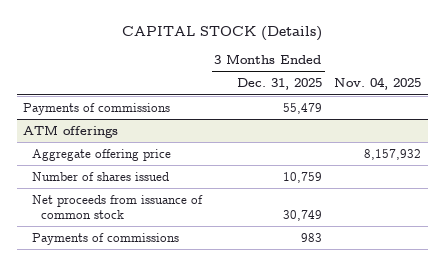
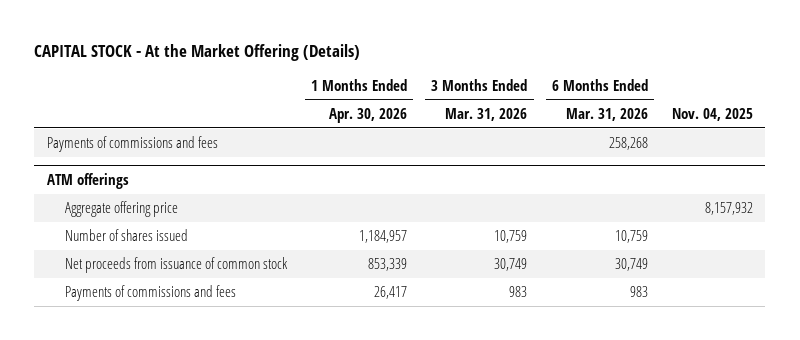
- CAPITAL STOCK (Details)
+ CAPITAL STOCK - At the Market Offering (Details)
- | 3 Months Ended Dec. 31, 2025 | Nov. 04, 2025
+ | 1 Months Ended Apr. 30, 2026 | 3 Months Ended Mar. 31, 2026 | 6 Months Ended Mar. 31, 2026 | Nov. 04, 2025
- Payments of commissions | 55,479 |
+ Payments of commissions and fees | | | 258,268 |
@ ATM offerings
- Payments of commissions | 983 |
+ Payments of commissions and fees | 26,417 | 983 | 983 |

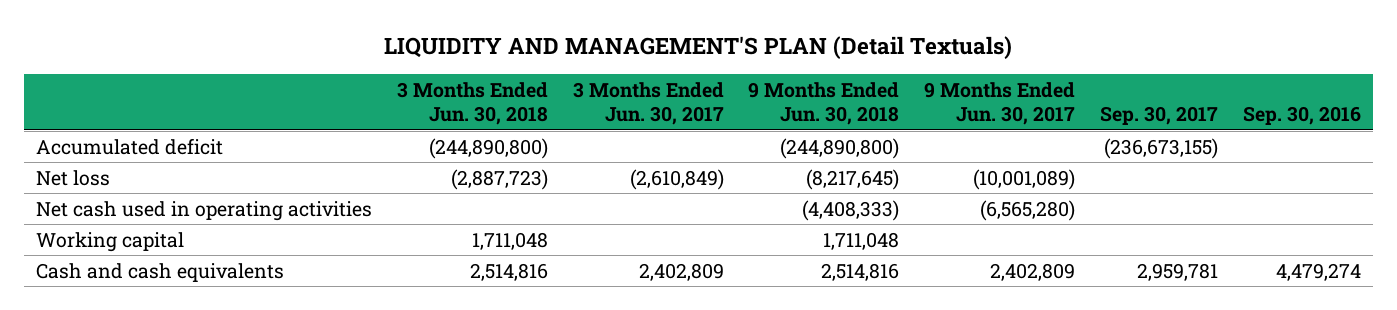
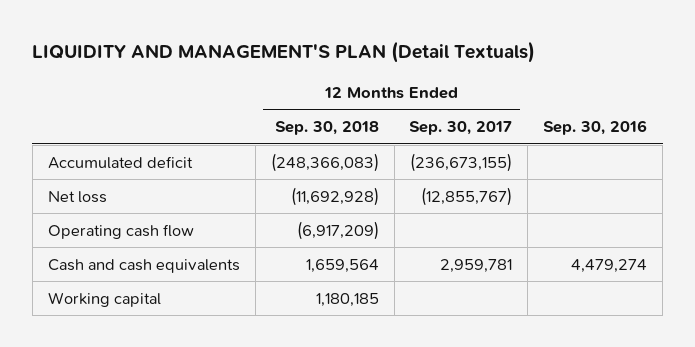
- | 3 Months Ended Jun. 30, 2018 | 3 Months Ended Jun. 30, 2017 | 9 Months Ended Jun. 30, 2018 | 9 Months Ended Jun. 30, 2017 | Sep. 30, 2017 | Sep. 30, 2016
+ | 12 Months Ended Sep. 30, 2018 | 12 Months Ended Sep. 30, 2017 | Sep. 30, 2016
- Net cash used in operating activities | | | (4,408,333) | (6,565,280) | |
+ Operating cash flow | (6,917,209) | |
moved down: Working capital | 1,180,185 | |

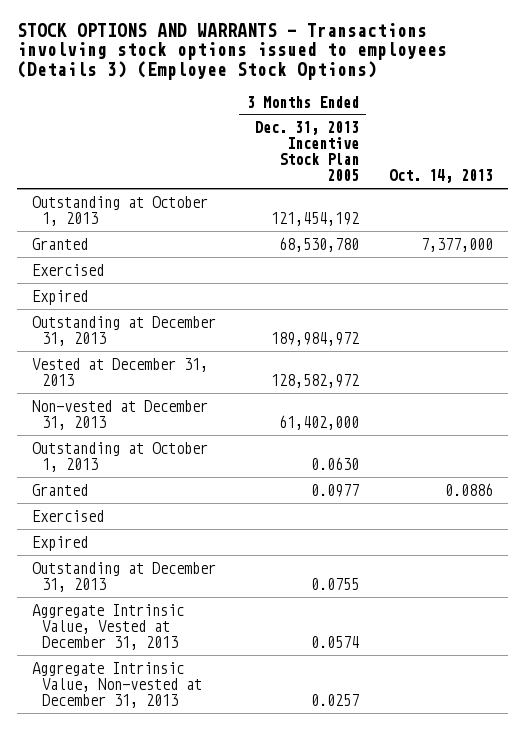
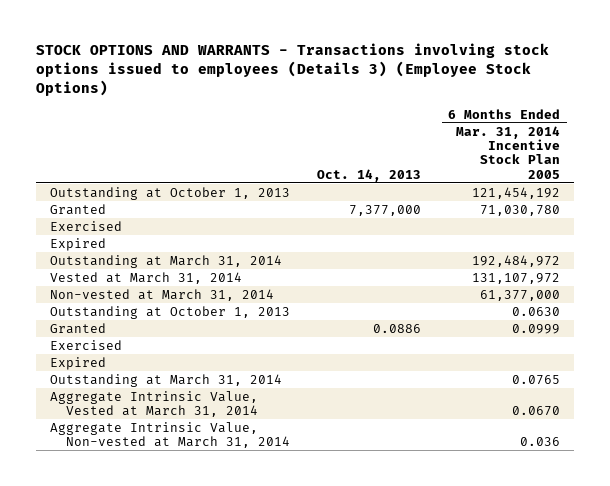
- | 3 Months Ended Dec. 31, 2013 Incentive Stock Plan 2005 | Oct. 14, 2013
+ | Oct. 14, 2013 | 6 Months Ended Mar. 31, 2014 Incentive Stock Plan 2005
- Outstanding at December 31, 2013 | 189,984,972 |
- Vested at December 31, 2013 | 128,582,972 |
- Non-vested at December 31, 2013 | 61,402,000 |
+ Outstanding at March 31, 2014 | | 192,484,972
+ Vested at March 31, 2014 | | 131,107,972
+ Non-vested at March 31, 2014 | | 61,377,000
- Outstanding at December 31, 2013 | 0.0755 |
- Aggregate Intrinsic Value, Vested at December 31, 2013 | 0.0574 |
- Aggregate Intrinsic Value, Non-vested at December 31, 2013 | 0.0257 |
+ Outstanding at March 31, 2014 | | 0.0765
+ Aggregate Intrinsic Value, Vested at March 31, 2014 | | 0.0670
+ Aggregate Intrinsic Value, Non-vested at March 31, 2014 | | 0.036

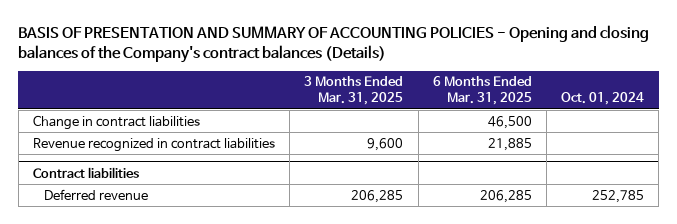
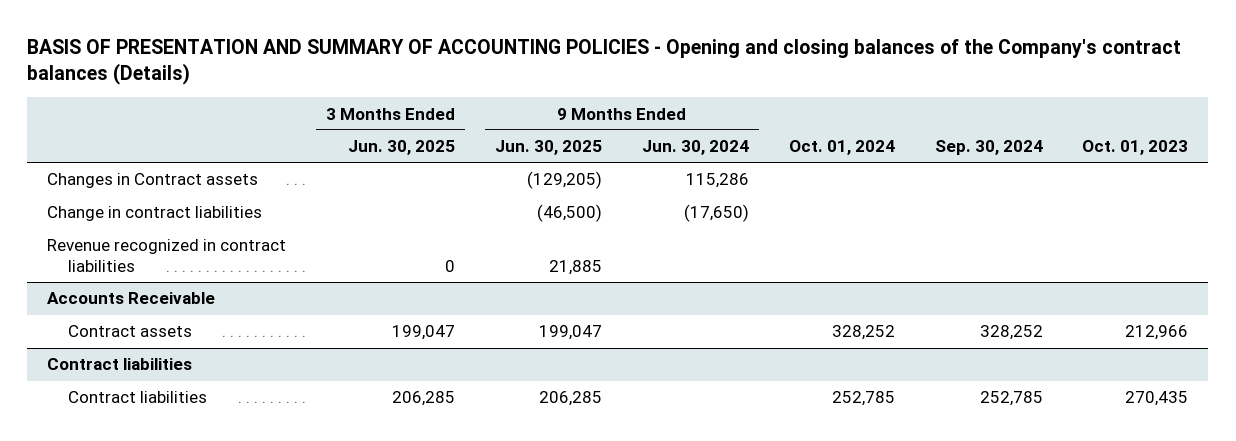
- | 3 Months Ended Mar. 31, 2025 | 6 Months Ended Mar. 31, 2025 | Oct. 01, 2024
+ | 3 Months Ended Jun. 30, 2025 | 9 Months Ended Jun. 30, 2025 | 9 Months Ended Jun. 30, 2024 | Oct. 01, 2024 | Sep. 30, 2024 | Oct. 01, 2023
+ Changes in Contract assets | | (129,205) | 115,286 | | |
+ Accounts Receivable
+ Contract assets | 199,047 | 199,047 | | 328,252 | 328,252 | 212,966
@ Contract liabilities
- Deferred revenue | 206,285 | 206,285 | 252,785
+ Contract liabilities | 206,285 | 206,285 | | 252,785 | 252,785 | 270,435

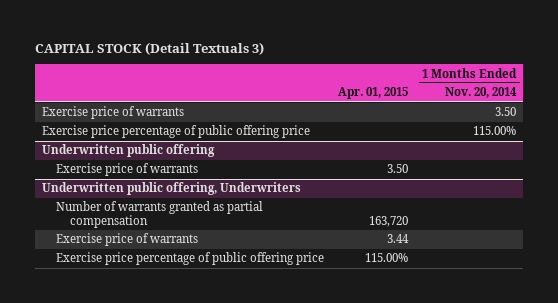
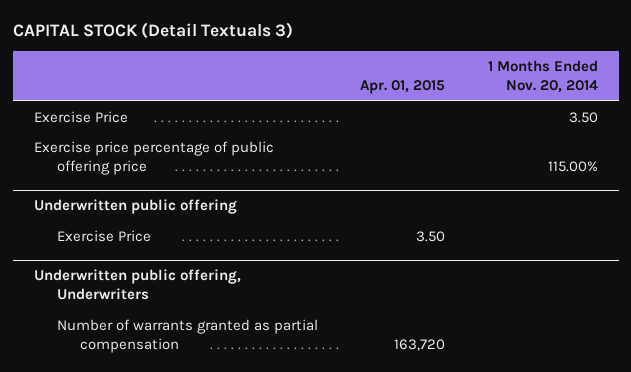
- Exercise price of warrants | | 3.50
+ Exercise Price | | 3.50
@ Underwritten public offering
- Exercise price of warrants | 3.50 |
+ Exercise Price | 3.50 |
@ Underwritten public offering, Underwriters
- Exercise price of warrants | 3.44 |
- Exercise price percentage of public offering price | 115.00% |

